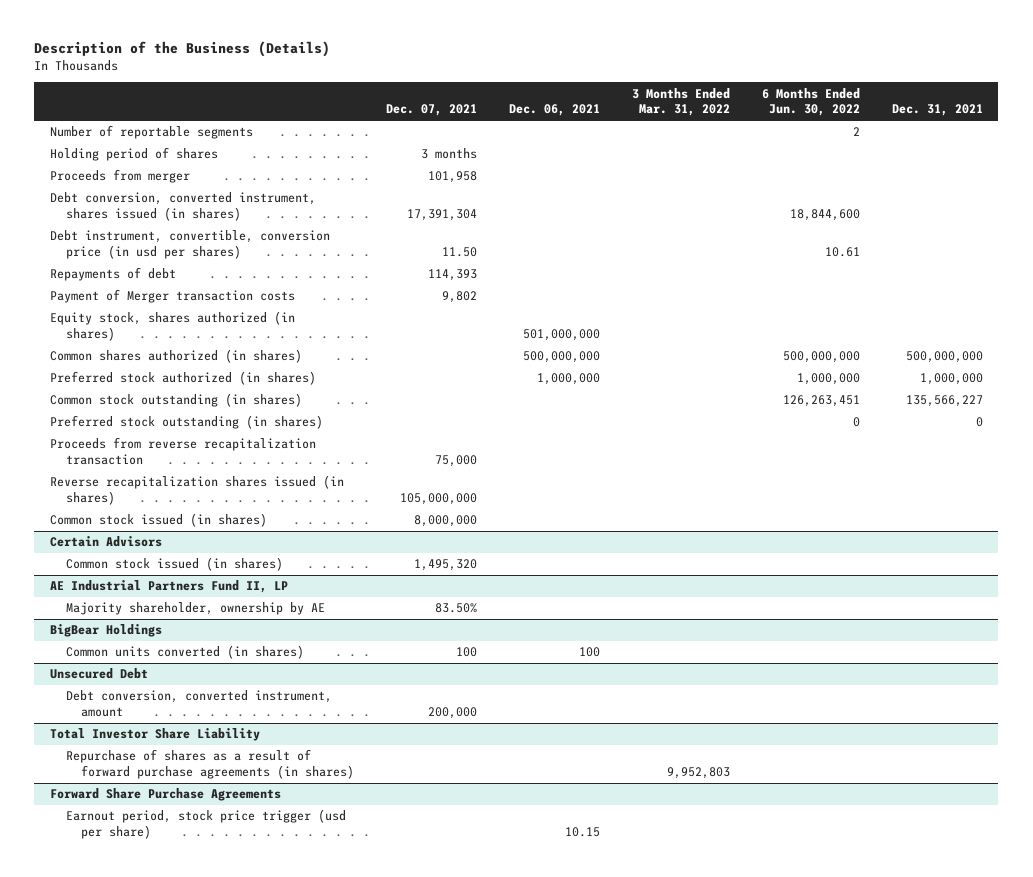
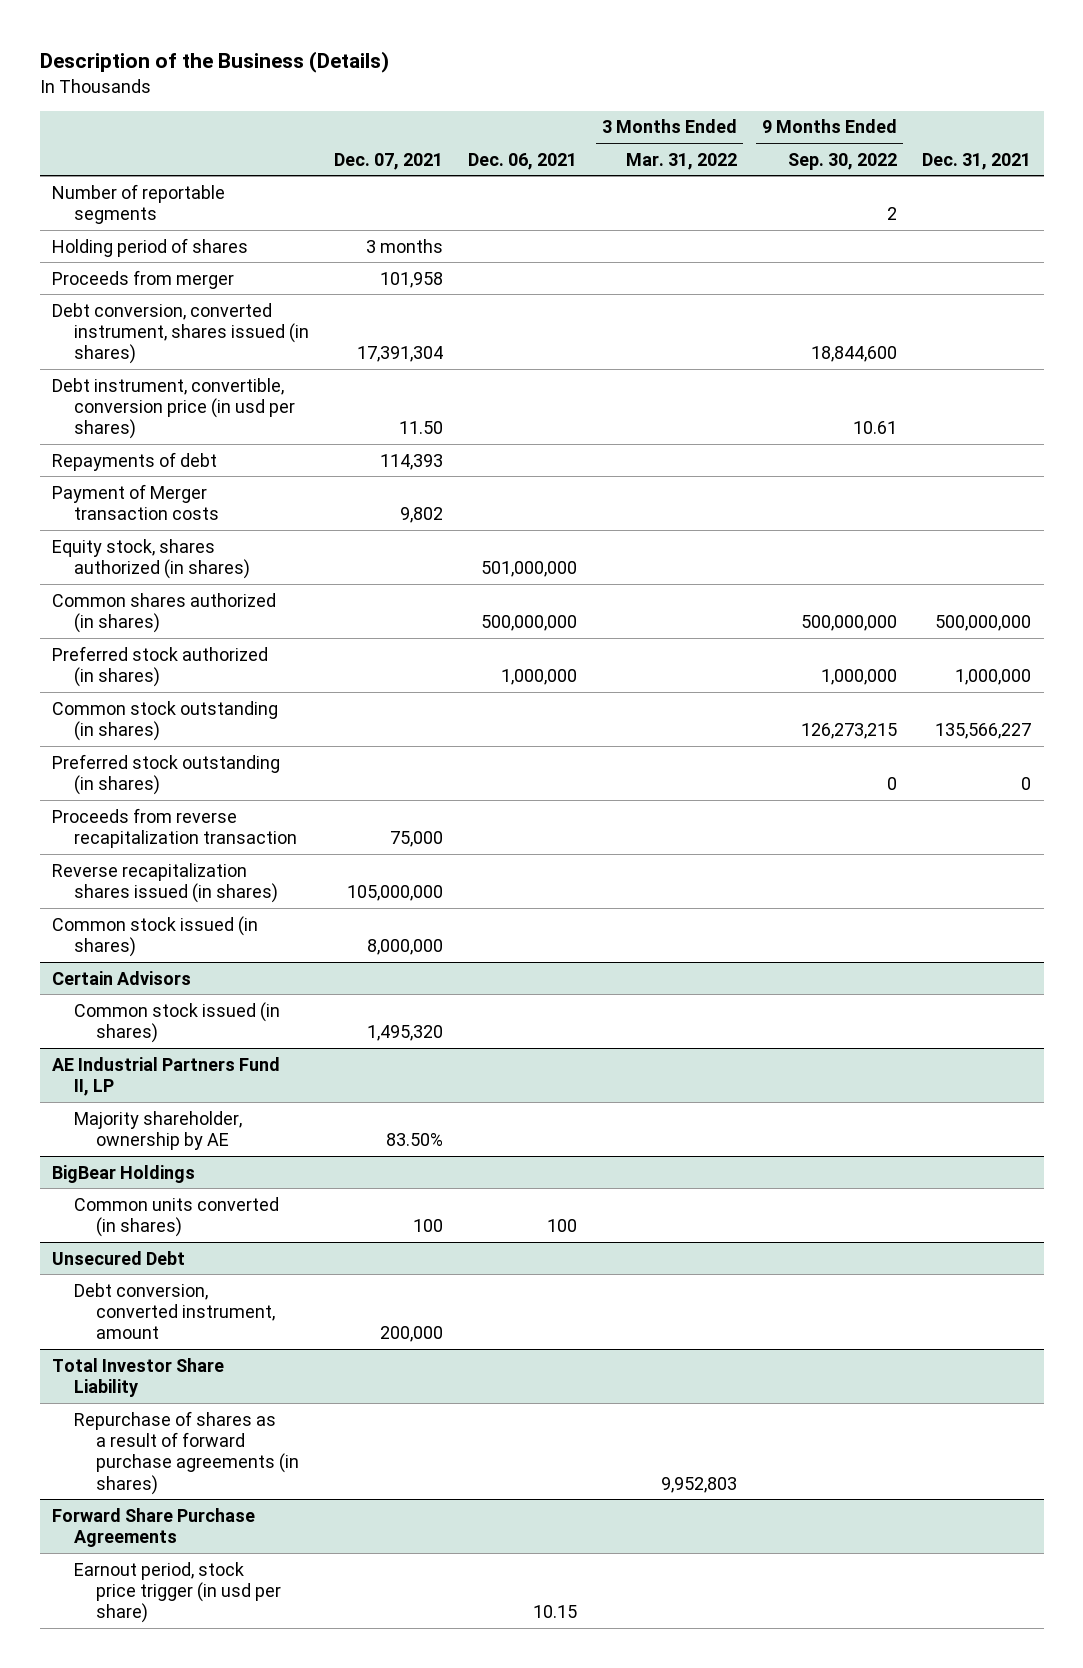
- | Dec. 07, 2021 | Dec. 06, 2021 | 3 Months Ended Mar. 31, 2022 | 6 Months Ended Jun. 30, 2022 | Dec. 31, 2021
+ | Dec. 07, 2021 | Dec. 06, 2021 | 3 Months Ended Mar. 31, 2022 | 9 Months Ended Sep. 30, 2022 | Dec. 31, 2021
@ Forward Share Purchase Agreements
- Earnout period, stock price trigger (usd per share) | | 10.15 | | |
+ Earnout period, stock price trigger (in usd per share) | | 10.15 | | |

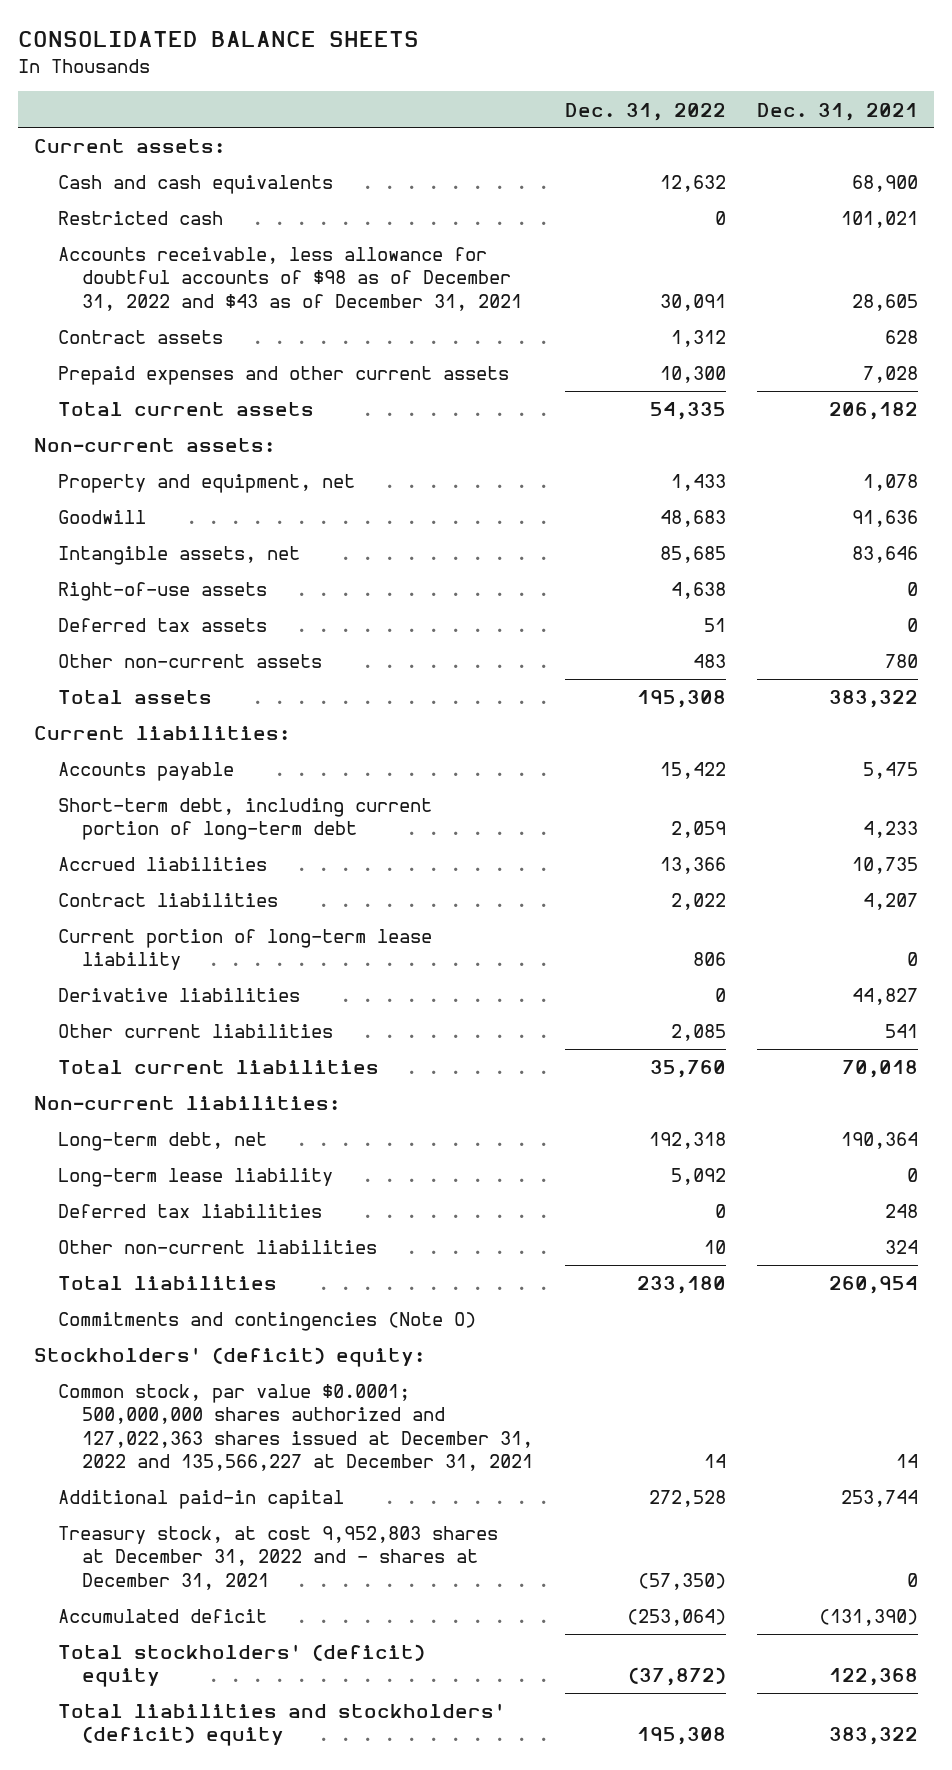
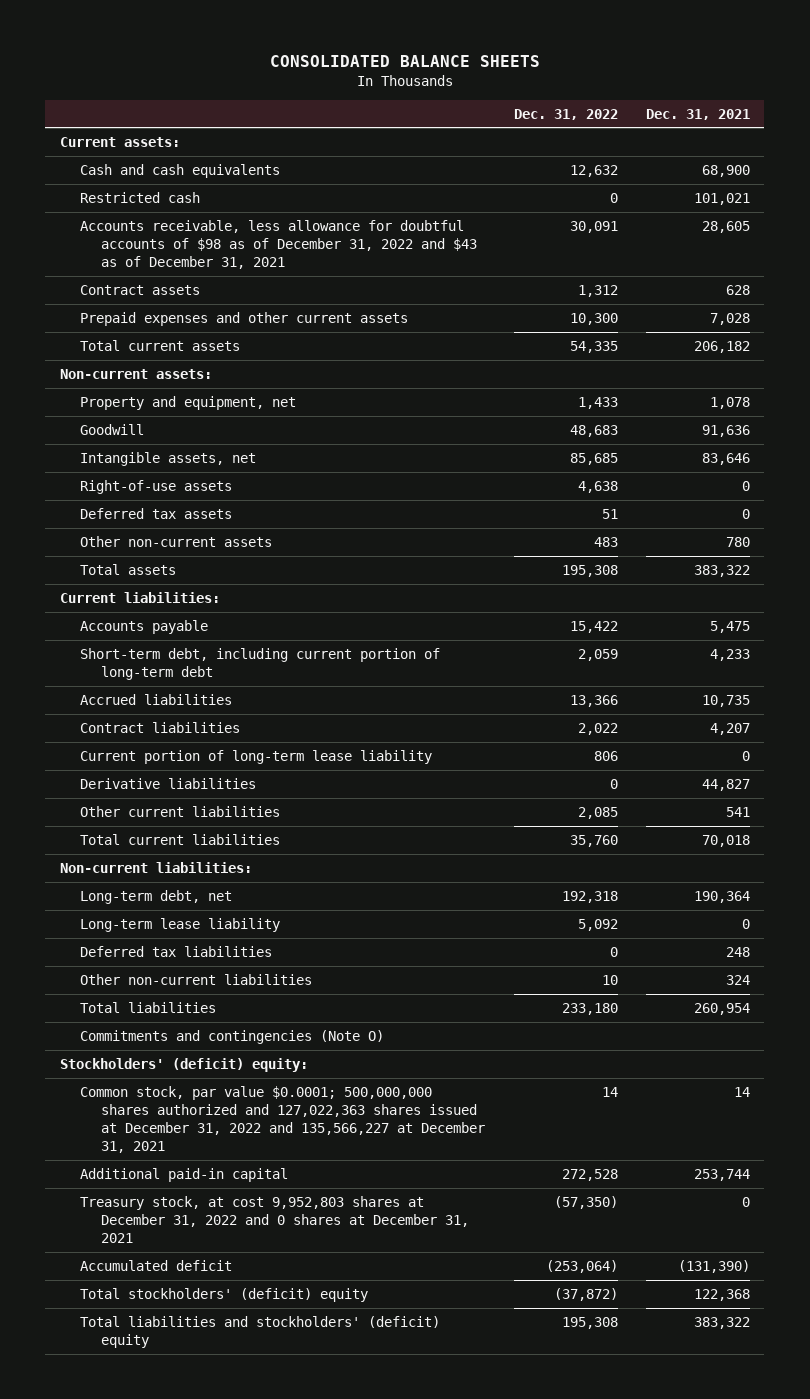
- Treasury stock, at cost 9,952,803 shares at December 31, 2022 and - shares at December 31, 2021 | (57,350) | 0
+ Treasury stock, at cost 9,952,803 shares at December 31, 2022 and 0 shares at December 31, 2021 | (57,350) | 0

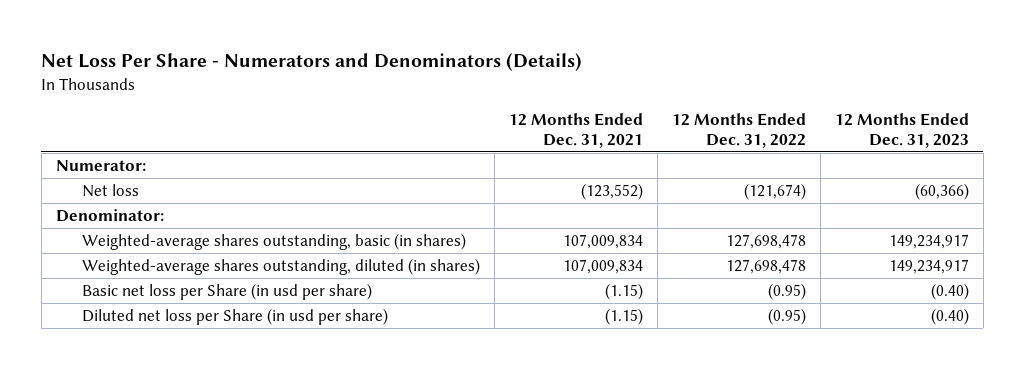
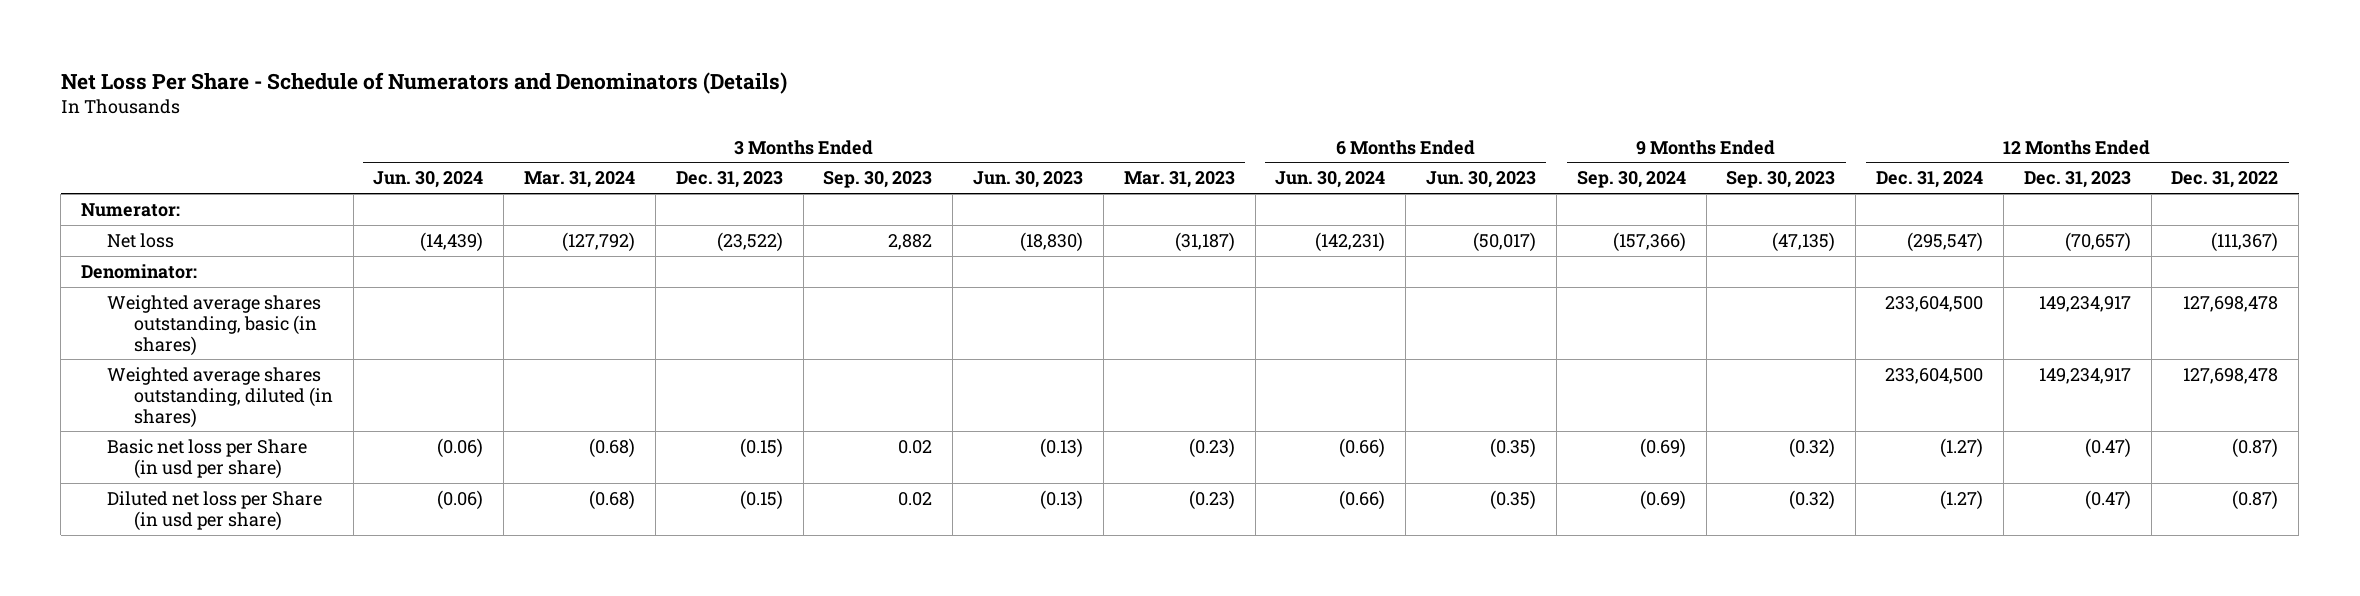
- Net Loss Per Share - Numerators and Denominators (Details)
+ Net Loss Per Share - Schedule of Numerators and Denominators (Details)
- | 12 Months Ended Dec. 31, 2021 | 12 Months Ended Dec. 31, 2022 | 12 Months Ended Dec. 31, 2023
+ | 3 Months Ended Jun. 30, 2024 | 3 Months Ended Mar. 31, 2024 | 3 Months Ended Dec. 31, 2023 | 3 Months Ended Sep. 30, 2023 | 3 Months Ended Jun. 30, 2023 | 3 Months Ended Mar. 31, 2023 | 6 Months Ended Jun. 30, 2024 | 6 Months Ended Jun. 30, 2023 | 9 Months Ended Sep. 30, 2024 | 9 Months Ended Sep. 30, 2023 | 12 Months Ended Dec. 31, 2024 | 12 Months Ended Dec. 31, 2023 | 12 Months Ended Dec. 31, 2022
- Net loss | (123,552) | (121,674) | (60,366)
+ Net loss | (14,439) | (127,792) | (23,522) | 2,882 | (18,830) | (31,187) | (142,231) | (50,017) | (157,366) | (47,135) | (295,547) | (70,657) | (111,367)
- Weighted-average shares outstanding, basic (in shares) | 107,009,834 | 127,698,478 | 149,234,917
- Weighted-average shares outstanding, diluted (in shares) | 107,009,834 | 127,698,478 | 149,234,917
- Basic net loss per Share (in usd per share) | (1.15) | (0.95) | (0.40)
- Diluted net loss per Share (in usd per share) | (1.15) | (0.95) | (0.40)
+ Weighted average shares outstanding, basic (in shares) | | | | | | | | | | | 233,604,500 | 149,234,917 | 127,698,478
+ Weighted average shares outstanding, diluted (in shares) | | | | | | | | | | | 233,604,500 | 149,234,917 | 127,698,478
+ Basic net loss per Share (in usd per share) | (0.06) | (0.68) | (0.15) | 0.02 | (0.13) | (0.23) | (0.66) | (0.35) | (0.69) | (0.32) | (1.27) | (0.47) | (0.87)
+ Diluted net loss per Share (in usd per share) | (0.06) | (0.68) | (0.15) | 0.02 | (0.13) | (0.23) | (0.66) | (0.35) | (0.69) | (0.32) | (1.27) | (0.47) | (0.87)

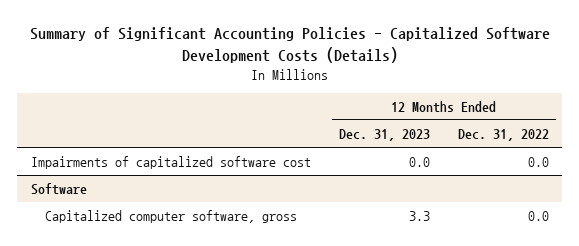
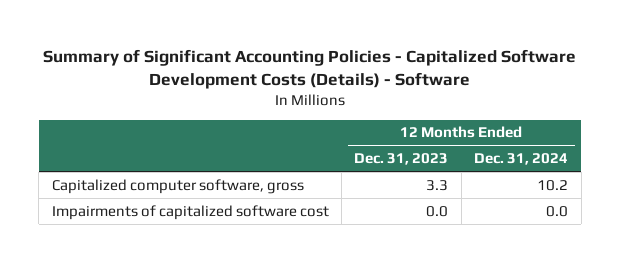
- Summary of Significant Accounting Policies - Capitalized Software Development Costs (Details)
+ Summary of Significant Accounting Policies - Capitalized Software Development Costs (Details) - Software
- | 12 Months Ended Dec. 31, 2023 | 12 Months Ended Dec. 31, 2022
+ | 12 Months Ended Dec. 31, 2023 | 12 Months Ended Dec. 31, 2024
- Software
moved down: Impairments of capitalized software cost | 0.0 | 0.0

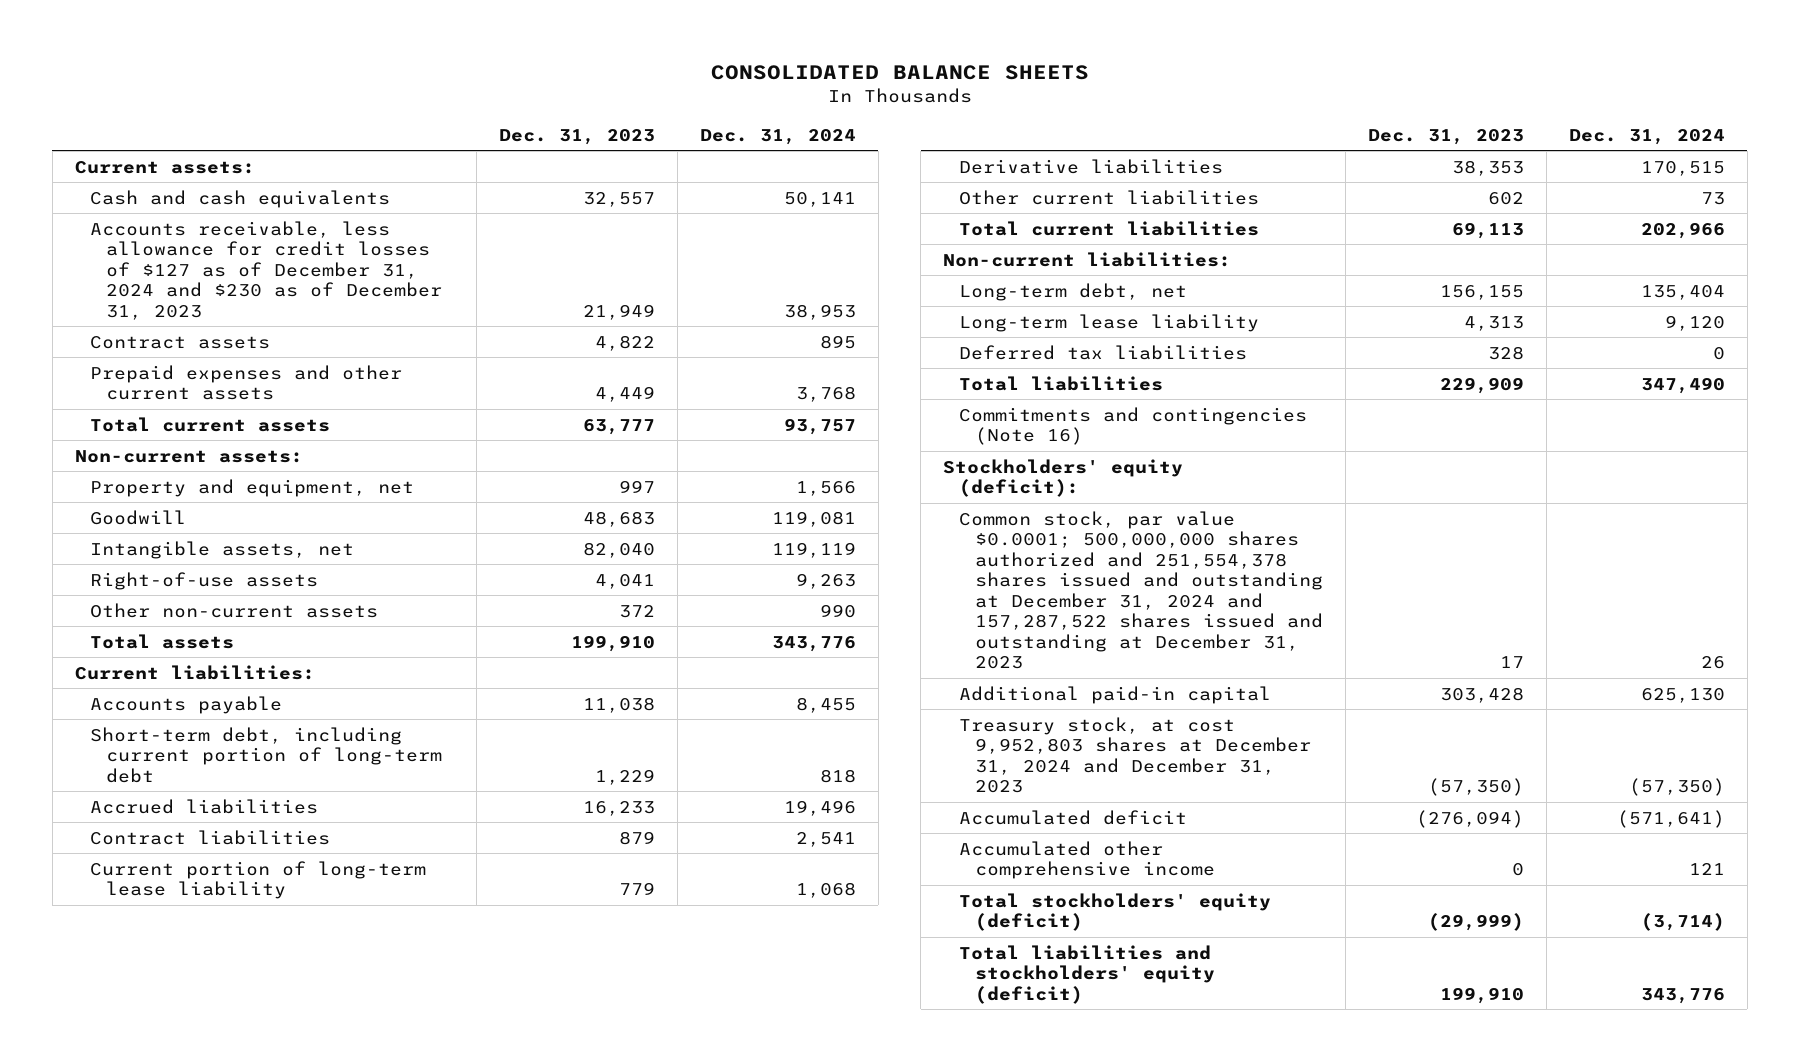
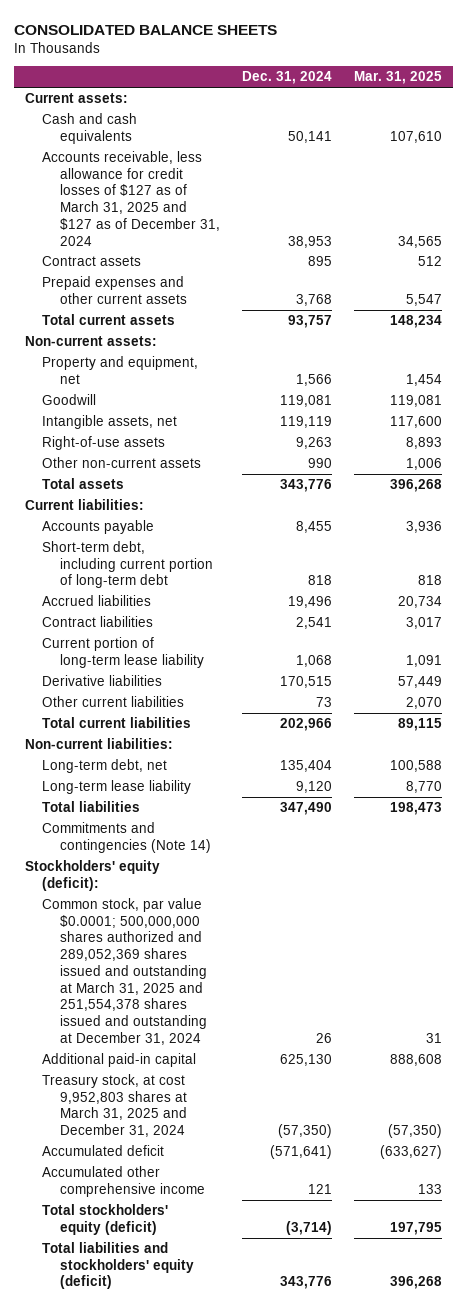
- | Dec. 31, 2023 | Dec. 31, 2024
+ | Dec. 31, 2024 | Mar. 31, 2025
- Accounts receivable, less allowance for credit losses of $127 as of December 31, 2024 and $230 as of December 31, 2023 | 21,949 | 38,953
+ Accounts receivable, less allowance for credit losses of $127 as of March 31, 2025 and $127 as of December 31, 2024 | 38,953 | 34,565
- Deferred tax liabilities | 328 | 0
- Commitments and contingencies (Note 16)
+ Commitments and contingencies (Note 14)
- Common stock, par value $0.0001; 500,000,000 shares authorized and 251,554,378 shares issued and outstanding at December 31, 2024 and 157,287,522 shares issued and outstanding at December 31, 2023 | 17 | 26
+ Common stock, par value $0.0001; 500,000,000 shares authorized and 289,052,369 shares issued and outstanding at March 31, 2025 and 251,554,378 shares issued and outstanding at December 31, 2024 | 26 | 31
- Treasury stock, at cost 9,952,803 shares at December 31, 2024 and December 31, 2023 | (57,350) | (57,350)
+ Treasury stock, at cost 9,952,803 shares at March 31, 2025 and December 31, 2024 | (57,350) | (57,350)

